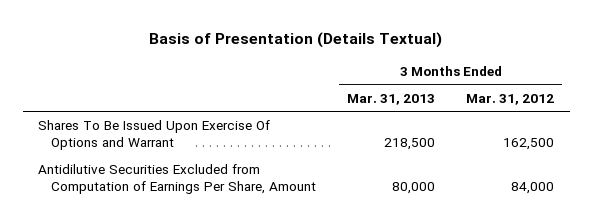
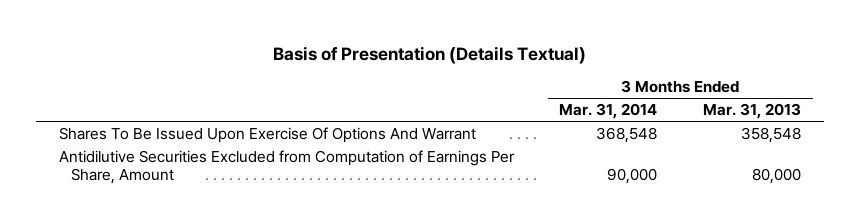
- | 3 Months Ended Mar. 31, 2013 | 3 Months Ended Mar. 31, 2012
+ | 3 Months Ended Mar. 31, 2014 | 3 Months Ended Mar. 31, 2013
- Shares To Be Issued Upon Exercise Of Options and Warrant | 218,500 | 162,500
+ Shares To Be Issued Upon Exercise Of Options And Warrant | 368,548 | 358,548

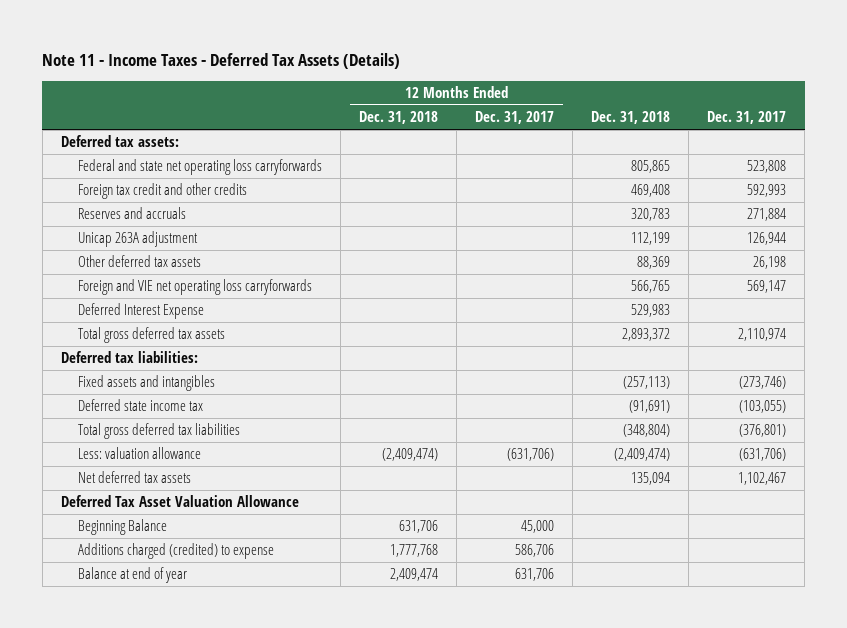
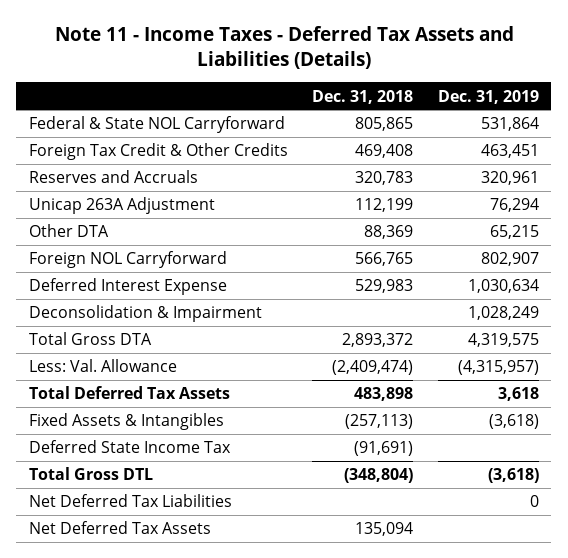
- Note 11 - Income Taxes - Deferred Tax Assets (Details)
+ Note 11 - Income Taxes - Deferred Tax Assets and Liabilities (Details)
- | 12 Months Ended Dec. 31, 2018 | 12 Months Ended Dec. 31, 2017 | Dec. 31, 2018 | Dec. 31, 2017
+ | Dec. 31, 2018 | Dec. 31, 2019
- Deferred tax assets:
- Federal and state net operating loss carryforwards | | | 805,865 | 523,808
- Foreign tax credit and other credits | | | 469,408 | 592,993
- Reserves and accruals | | | 320,783 | 271,884
- Unicap 263A adjustment | | | 112,199 | 126,944
- Other deferred tax assets | | | 88,369 | 26,198
- Foreign and VIE net operating loss carryforwards | | | 566,765 | 569,147
+ Federal & State NOL Carryforward | 805,865 | 531,864
+ Foreign Tax Credit & Other Credits | 469,408 | 463,451
+ Reserves and Accruals | 320,783 | 320,961
+ Unicap 263A Adjustment | 112,199 | 76,294
+ Other DTA | 88,369 | 65,215
+ Foreign NOL Carryforward | 566,765 | 802,907
- Total gross deferred tax assets | | | 2,893,372 | 2,110,974
- Deferred tax liabilities:
- Fixed assets and intangibles | | | (257,113) | (273,746)
- Deferred state income tax | | | (91,691) | (103,055)
- Total gross deferred tax liabilities | | | (348,804) | (376,801)
- Less: valuation allowance | (2,409,474) | (631,706) | (2,409,474) | (631,706)
- Net deferred tax assets | | | 135,094 | 1,102,467
- Deferred Tax Asset Valuation Allowance
- Beginning Balance | 631,706 | 45,000 | |
- Additions charged (credited) to expense | 1,777,768 | 586,706 | |
- Balance at end of year | 2,409,474 | 631,706 | |
+ Deconsolidation & Impairment | | 1,028,249
+ Total Gross DTA | 2,893,372 | 4,319,575
+ Less: Val. Allowance | (2,409,474) | (4,315,957)
+ Total Deferred Tax Assets | 483,898 | 3,618
+ Fixed Assets & Intangibles | (257,113) | (3,618)
+ Deferred State Income Tax | (91,691) |
+ Total Gross DTL | (348,804) | (3,618)
+ Net Deferred Tax Liabilities | | 0
+ Net Deferred Tax Assets | 135,094 |

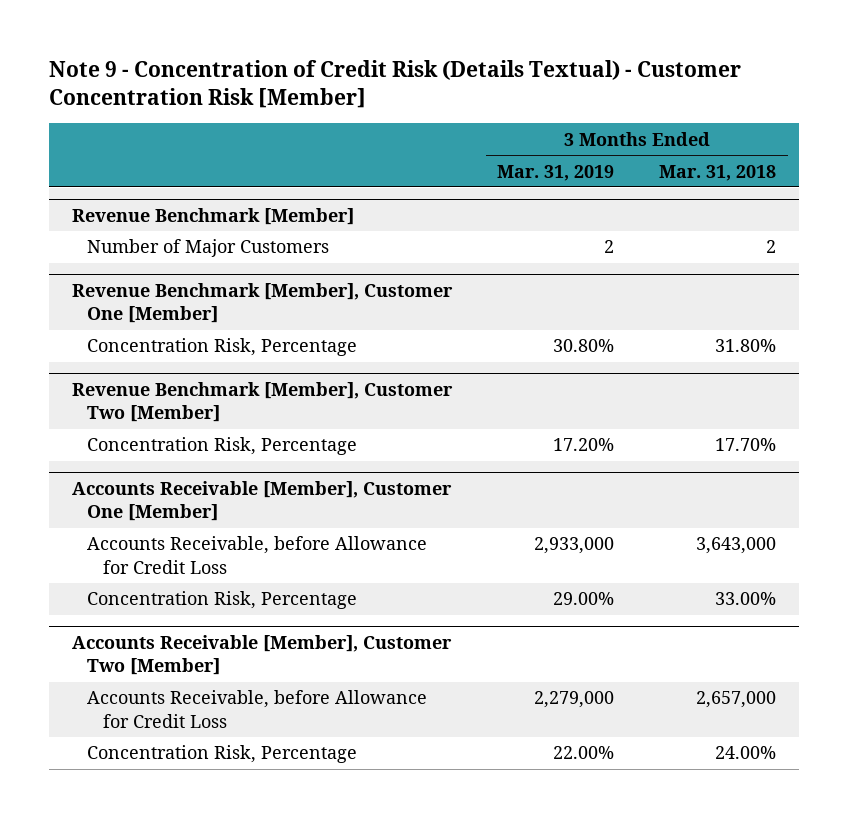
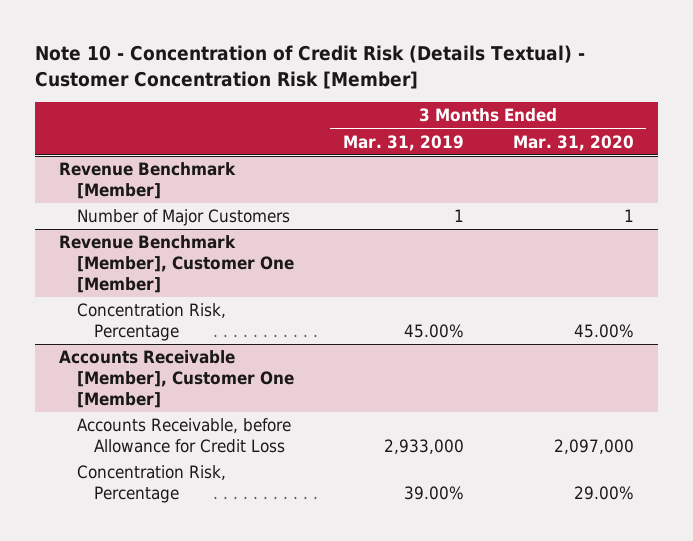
- Note 9 - Concentration of Credit Risk (Details Textual) - Customer Concentration Risk [Member]
+ Note 10 - Concentration of Credit Risk (Details Textual) - Customer Concentration Risk [Member]
- | 3 Months Ended Mar. 31, 2019 | 3 Months Ended Mar. 31, 2018
+ | 3 Months Ended Mar. 31, 2019 | 3 Months Ended Mar. 31, 2020
@ Revenue Benchmark [Member]
- Number of Major Customers | 2 | 2
+ Number of Major Customers | 1 | 1
@ Revenue Benchmark [Member], Customer One [Member]
- Concentration Risk, Percentage | 30.80% | 31.80%
- Revenue Benchmark [Member], Customer Two [Member]
- Concentration Risk, Percentage | 17.20% | 17.70%
@ Revenue Benchmark [Member], Customer One [Member]
+ Concentration Risk, Percentage | 45.00% | 45.00%
@ Accounts Receivable [Member], Customer One [Member]
- Concentration Risk, Percentage | 29.00% | 33.00%
- Accounts Receivable [Member], Customer Two [Member]
- Accounts Receivable, before Allowance for Credit Loss | 2,279,000 | 2,657,000
- Concentration Risk, Percentage | 22.00% | 24.00%
@ Accounts Receivable [Member], Customer One [Member]
+ Concentration Risk, Percentage | 39.00% | 29.00%

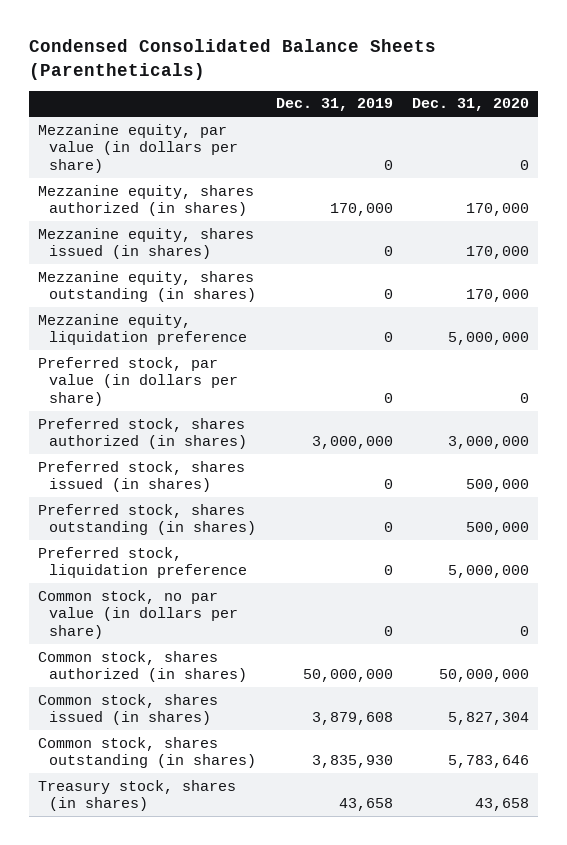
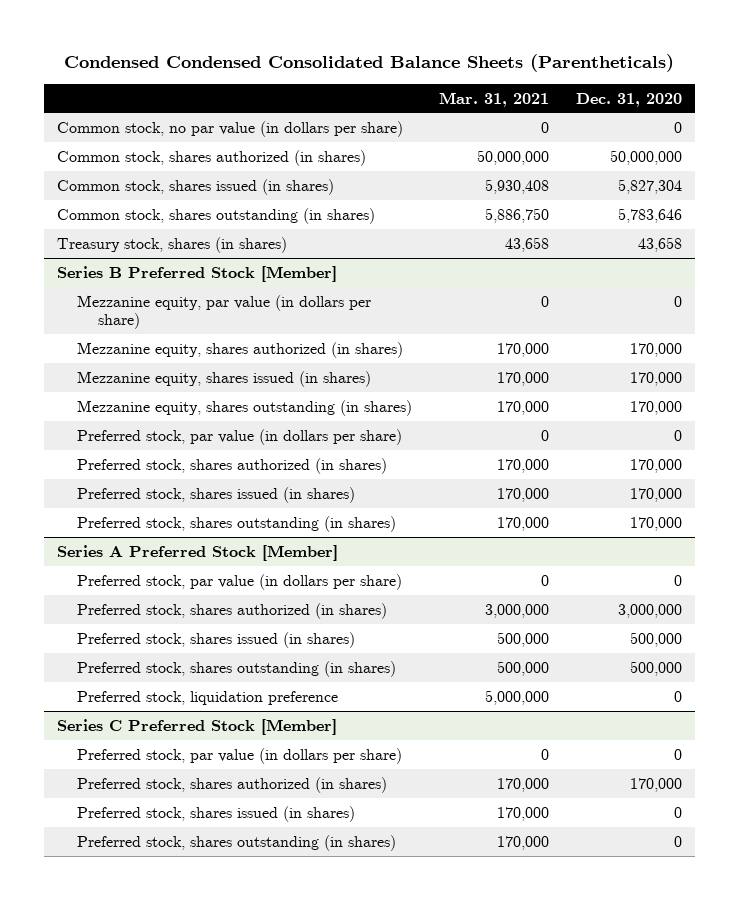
- Condensed Consolidated Balance Sheets (Parentheticals)
+ Condensed Condensed Consolidated Balance Sheets (Parentheticals)
- | Dec. 31, 2019 | Dec. 31, 2020
+ | Mar. 31, 2021 | Dec. 31, 2020
moved up: Common stock, no par value (in dollars per share) | 0 | 0
moved up: Common stock, shares authorized (in shares) | 50,000,000 | 50,000,000
moved up: Common stock, shares issued (in shares) | 5,930,408 | 5,827,304
moved up: Common stock, shares outstanding (in shares) | 5,886,750 | 5,783,646
moved up: Treasury stock, shares (in shares) | 43,658 | 43,658
+ Series B Preferred Stock [Member]
- Mezzanine equity, liquidation preference | 0 | 5,000,000
+ Preferred stock, shares authorized (in shares) | 170,000 | 170,000
+ Preferred stock, shares issued (in shares) | 170,000 | 170,000
+ Preferred stock, shares outstanding (in shares) | 170,000 | 170,000
+ Series A Preferred Stock [Member]
+ Preferred stock, par value (in dollars per share) | 0 | 0
- Preferred stock, liquidation preference | 0 | 5,000,000
+ Preferred stock, liquidation preference | 5,000,000 | 0
+ Series C Preferred Stock [Member]
+ Preferred stock, par value (in dollars per share) | 0 | 0
+ Preferred stock, shares authorized (in shares) | 170,000 | 170,000
+ Preferred stock, shares issued (in shares) | 170,000 | 0
+ Preferred stock, shares outstanding (in shares) | 170,000 | 0

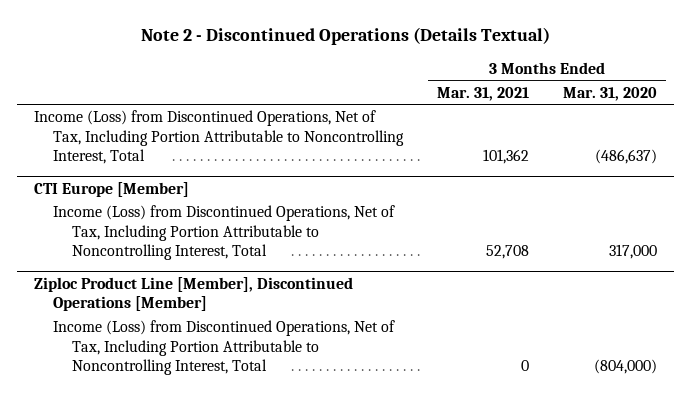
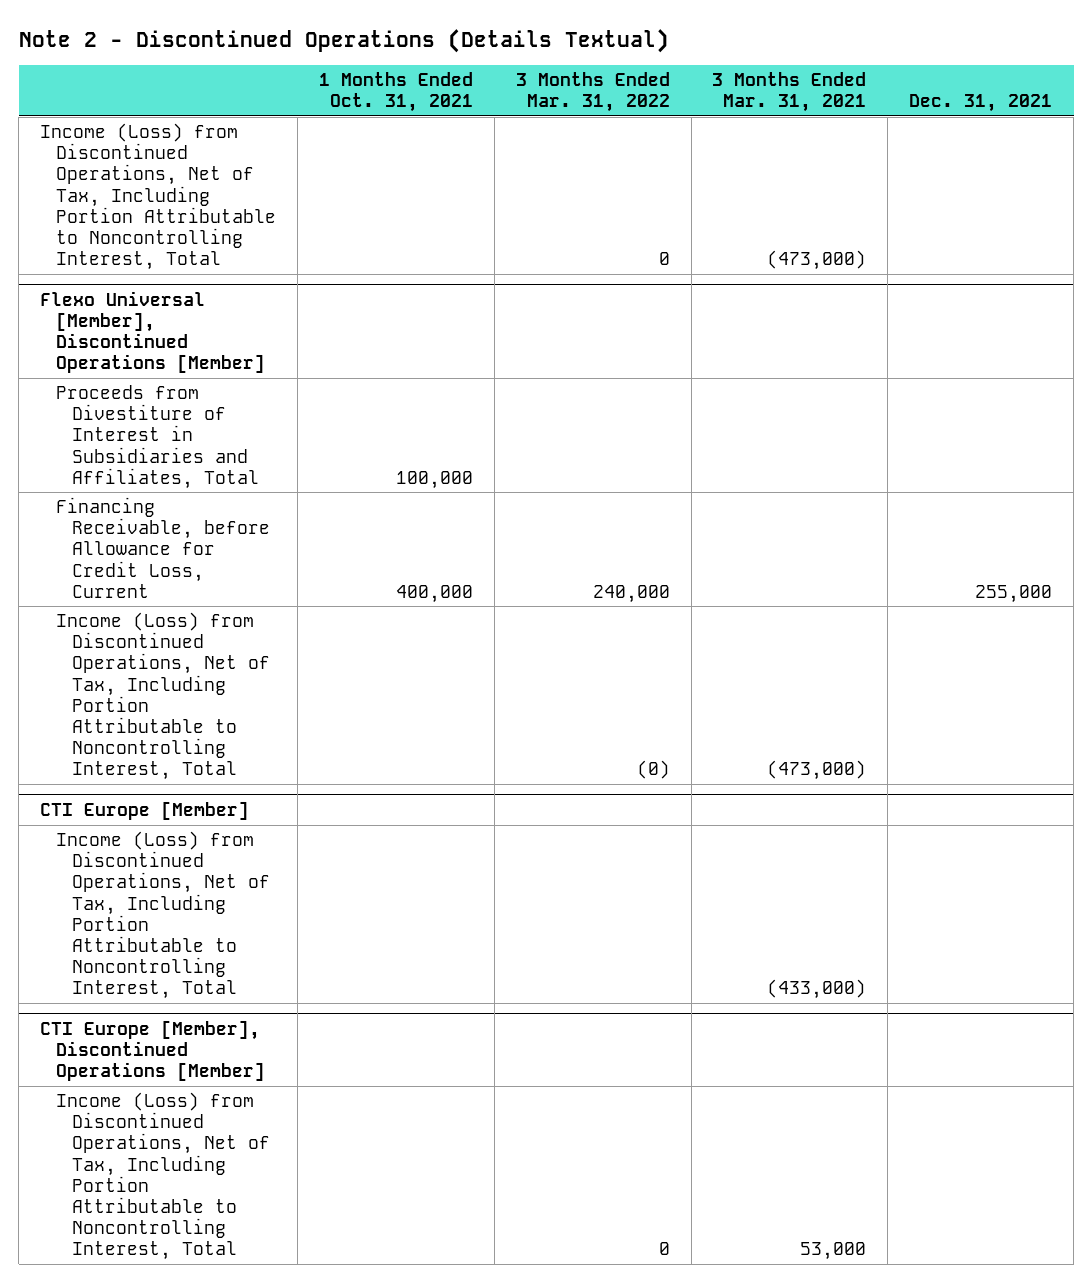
- | 3 Months Ended Mar. 31, 2021 | 3 Months Ended Mar. 31, 2020
+ | 1 Months Ended Oct. 31, 2021 | 3 Months Ended Mar. 31, 2022 | 3 Months Ended Mar. 31, 2021 | Dec. 31, 2021
- Income (Loss) from Discontinued Operations, Net of Tax, Including Portion Attributable to Noncontrolling Interest, Total | 101,362 | (486,637)
+ Income (Loss) from Discontinued Operations, Net of Tax, Including Portion Attributable to Noncontrolling Interest, Total | | 0 | (473,000) |
+ Flexo Universal [Member], Discontinued Operations [Member]
+ Proceeds from Divestiture of Interest in Subsidiaries and Affiliates, Total | 100,000 | | |
+ Financing Receivable, before Allowance for Credit Loss, Current | 400,000 | 240,000 | | 255,000
+ Income (Loss) from Discontinued Operations, Net of Tax, Including Portion Attributable to Noncontrolling Interest, Total | | (0) | (473,000) |
@ CTI Europe [Member]
- Income (Loss) from Discontinued Operations, Net of Tax, Including Portion Attributable to Noncontrolling Interest, Total | 52,708 | 317,000
- Ziploc Product Line [Member], Discontinued Operations [Member]
- Income (Loss) from Discontinued Operations, Net of Tax, Including Portion Attributable to Noncontrolling Interest, Total | 0 | (804,000)
@ CTI Europe [Member]
+ Income (Loss) from Discontinued Operations, Net of Tax, Including Portion Attributable to Noncontrolling Interest, Total | | | (433,000) |
+ CTI Europe [Member], Discontinued Operations [Member]
+ Income (Loss) from Discontinued Operations, Net of Tax, Including Portion Attributable to Noncontrolling Interest, Total | | 0 | 53,000 |

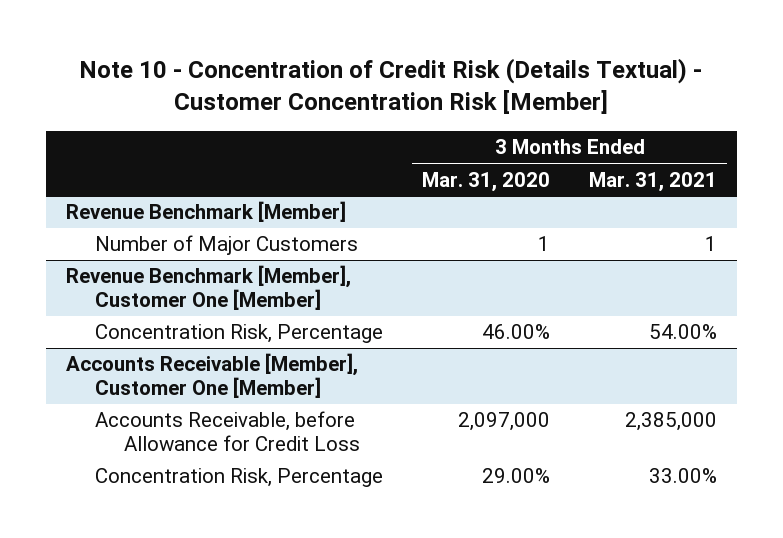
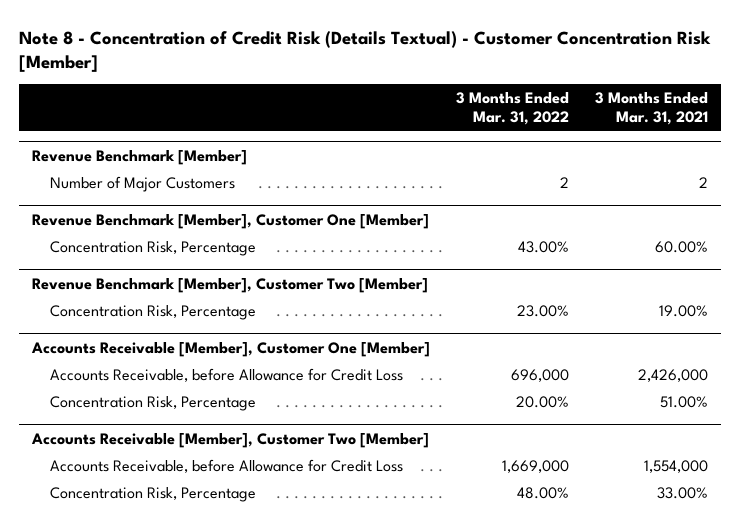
- Note 10 - Concentration of Credit Risk (Details Textual) - Customer Concentration Risk [Member]
+ Note 8 - Concentration of Credit Risk (Details Textual) - Customer Concentration Risk [Member]
- | 3 Months Ended Mar. 31, 2020 | 3 Months Ended Mar. 31, 2021
+ | 3 Months Ended Mar. 31, 2022 | 3 Months Ended Mar. 31, 2021
@ Revenue Benchmark [Member]
- Number of Major Customers | 1 | 1
+ Number of Major Customers | 2 | 2
@ Revenue Benchmark [Member], Customer One [Member]
- Concentration Risk, Percentage | 46.00% | 54.00%
+ Concentration Risk, Percentage | 43.00% | 60.00%
+ Revenue Benchmark [Member], Customer Two [Member]
+ Concentration Risk, Percentage | 23.00% | 19.00%
@ Accounts Receivable [Member], Customer One [Member]
- Accounts Receivable, before Allowance for Credit Loss | 2,097,000 | 2,385,000
+ Accounts Receivable, before Allowance for Credit Loss | 696,000 | 2,426,000
+ Concentration Risk, Percentage | 20.00% | 51.00%
+ Accounts Receivable [Member], Customer Two [Member]
+ Accounts Receivable, before Allowance for Credit Loss | 1,669,000 | 1,554,000

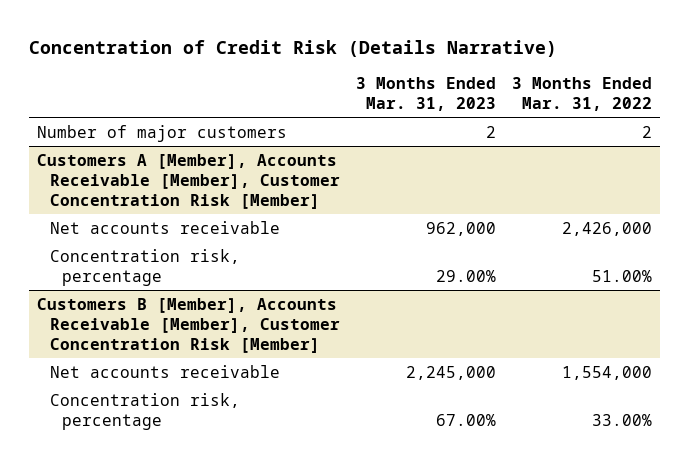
- Note 8 - Concentration of Credit Risk (Details Textual) - Customer Concentration Risk [Member]
+ Concentration of Credit Risk (Details Narrative)
- | 3 Months Ended Mar. 31, 2022 | 3 Months Ended Mar. 31, 2021
+ | 3 Months Ended Mar. 31, 2023 | 3 Months Ended Mar. 31, 2022
- Revenue Benchmark [Member]
- Number of Major Customers | 2 | 2
- Revenue Benchmark [Member], Customer One [Member]
- Concentration Risk, Percentage | 43.00% | 60.00%
- Revenue Benchmark [Member], Customer Two [Member]
- Concentration Risk, Percentage | 23.00% | 19.00%
- Accounts Receivable [Member], Customer One [Member]
- Accounts Receivable, before Allowance for Credit Loss | 696,000 | 2,426,000
- Concentration Risk, Percentage | 20.00% | 51.00%
- Accounts Receivable [Member], Customer Two [Member]
- Accounts Receivable, before Allowance for Credit Loss | 1,669,000 | 1,554,000
- Concentration Risk, Percentage | 48.00% | 33.00%
+ Number of major customers | 2 | 2
+ Customers A [Member], Accounts Receivable [Member], Customer Concentration Risk [Member]
+ Net accounts receivable | 962,000 | 2,426,000
+ Concentration risk, percentage | 29.00% | 51.00%
+ Customers B [Member], Accounts Receivable [Member], Customer Concentration Risk [Member]
+ Net accounts receivable | 2,245,000 | 1,554,000
+ Concentration risk, percentage | 67.00% | 33.00%

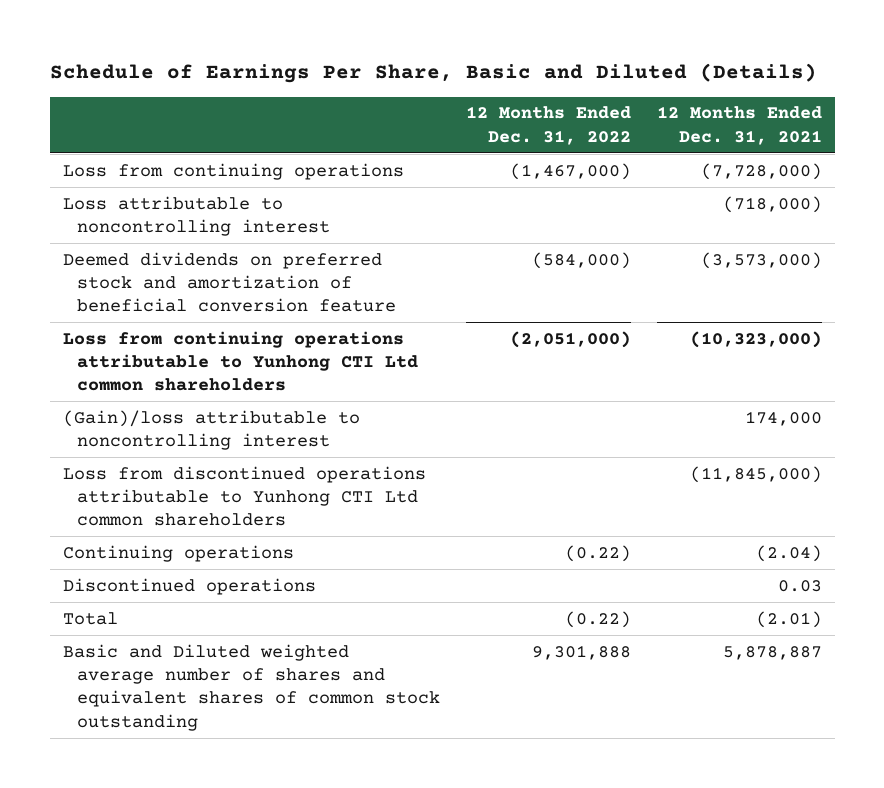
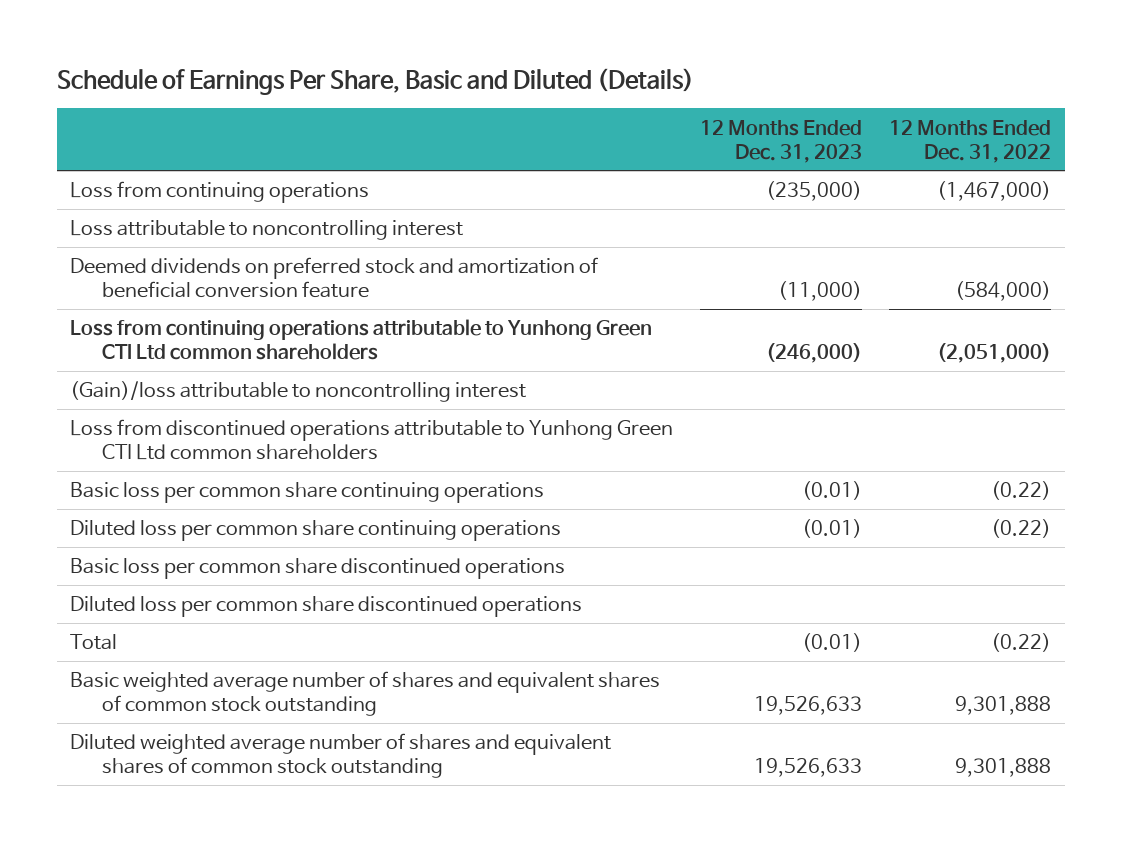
- | 12 Months Ended Dec. 31, 2022 | 12 Months Ended Dec. 31, 2021
+ | 12 Months Ended Dec. 31, 2023 | 12 Months Ended Dec. 31, 2022
- Loss from continuing operations attributable to Yunhong CTI Ltd common shareholders | (2,051,000) | (10,323,000)
+ Loss from continuing operations attributable to Yunhong Green CTI Ltd common shareholders | (246,000) | (2,051,000)
- Loss from discontinued operations attributable to Yunhong CTI Ltd common shareholders | | (11,845,000)
- Continuing operations | (0.22) | (2.04)
- Discontinued operations | | 0.03
+ Loss from discontinued operations attributable to Yunhong Green CTI Ltd common shareholders
+ Basic loss per common share continuing operations | (0.01) | (0.22)
+ Diluted loss per common share continuing operations | (0.01) | (0.22)
+ Basic loss per common share discontinued operations
+ Diluted loss per common share discontinued operations
- Basic and Diluted weighted average number of shares and equivalent shares of common stock outstanding | 9,301,888 | 5,878,887
+ Basic weighted average number of shares and equivalent shares of common stock outstanding | 19,526,633 | 9,301,888
+ Diluted weighted average number of shares and equivalent shares of common stock outstanding | 19,526,633 | 9,301,888

